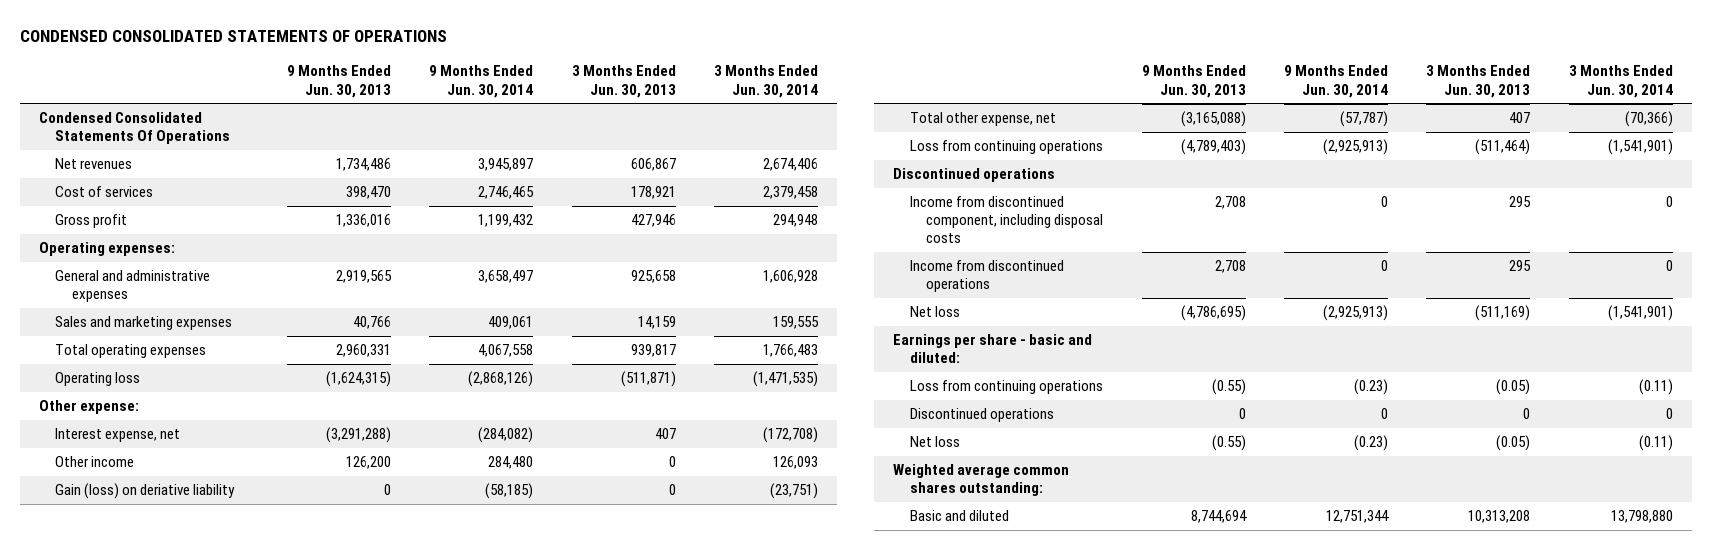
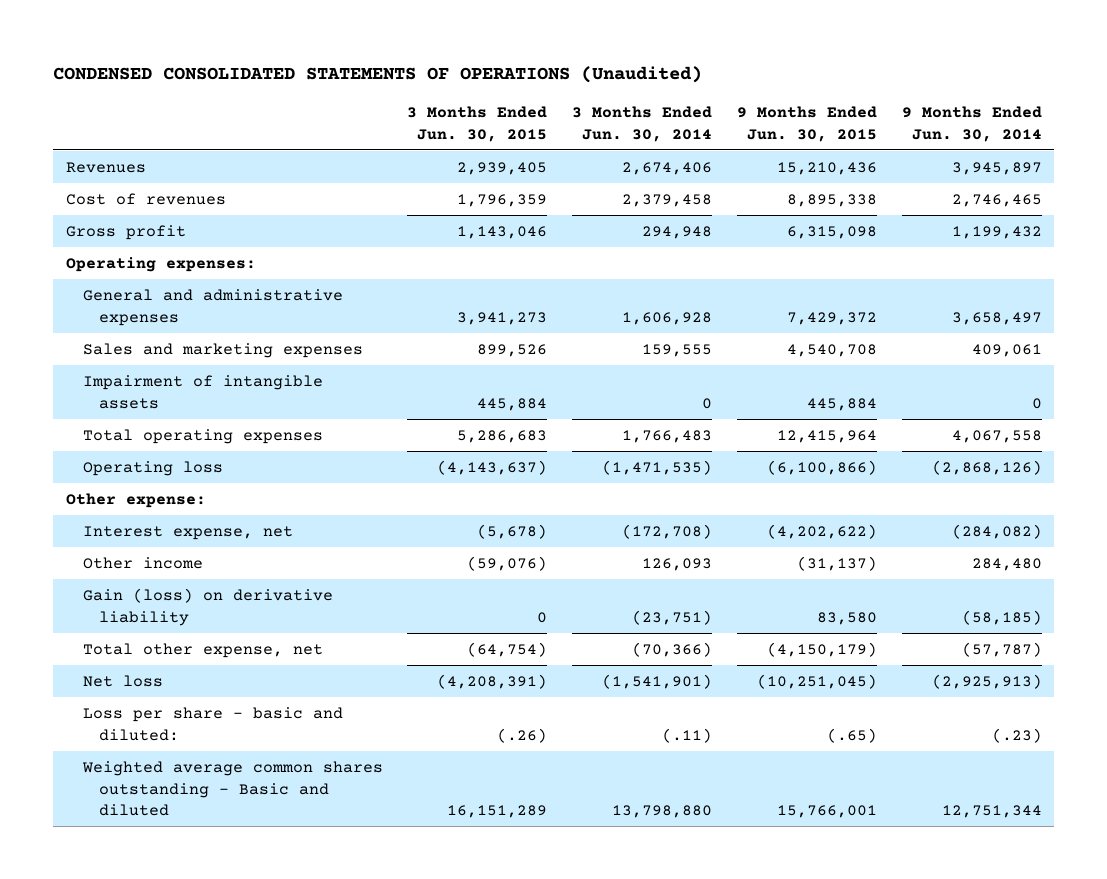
- CONDENSED CONSOLIDATED STATEMENTS OF OPERATIONS
+ CONDENSED CONSOLIDATED STATEMENTS OF OPERATIONS (Unaudited)
- | 9 Months Ended Jun. 30, 2013 | 9 Months Ended Jun. 30, 2014 | 3 Months Ended Jun. 30, 2013 | 3 Months Ended Jun. 30, 2014
+ | 3 Months Ended Jun. 30, 2015 | 3 Months Ended Jun. 30, 2014 | 9 Months Ended Jun. 30, 2015 | 9 Months Ended Jun. 30, 2014
- Condensed Consolidated Statements Of Operations
- Net revenues | 1,734,486 | 3,945,897 | 606,867 | 2,674,406
- Cost of services | 398,470 | 2,746,465 | 178,921 | 2,379,458
+ Revenues | 2,939,405 | 2,674,406 | 15,210,436 | 3,945,897
+ Cost of revenues | 1,796,359 | 2,379,458 | 8,895,338 | 2,746,465
+ Impairment of intangible assets | 445,884 | 0 | 445,884 | 0
- Gain (loss) on deriative liability | 0 | (58,185) | 0 | (23,751)
+ Gain (loss) on derivative liability | 0 | (23,751) | 83,580 | (58,185)
- Loss from continuing operations | (4,789,403) | (2,925,913) | (511,464) | (1,541,901)
- Discontinued operations
- Income from discontinued component, including disposal costs | 2,708 | 0 | 295 | 0
- Income from discontinued operations | 2,708 | 0 | 295 | 0
- Earnings per share - basic and diluted:
- Loss from continuing operations | (0.55) | (0.23) | (0.05) | (0.11)
- Discontinued operations | 0 | 0 | 0 | 0
- Net loss | (0.55) | (0.23) | (0.05) | (0.11)
- Weighted average common shares outstanding:
- Basic and diluted | 8,744,694 | 12,751,344 | 10,313,208 | 13,798,880
+ Loss per share - basic and diluted: | (.26) | (.11) | (.65) | (.23)
+ Weighted average common shares outstanding - Basic and diluted | 16,151,289 | 13,798,880 | 15,766,001 | 12,751,344

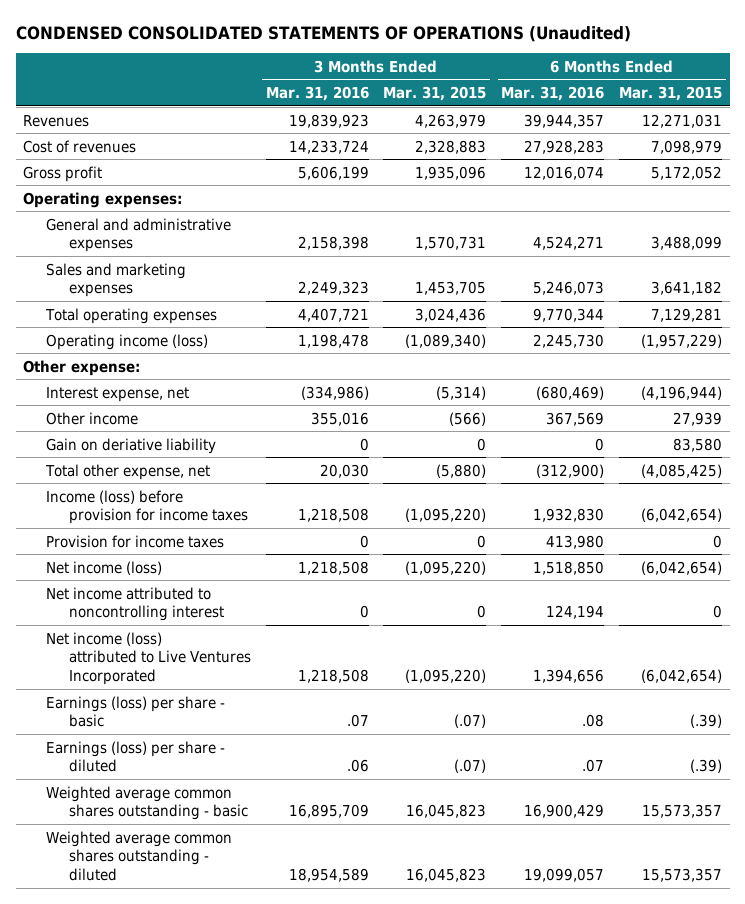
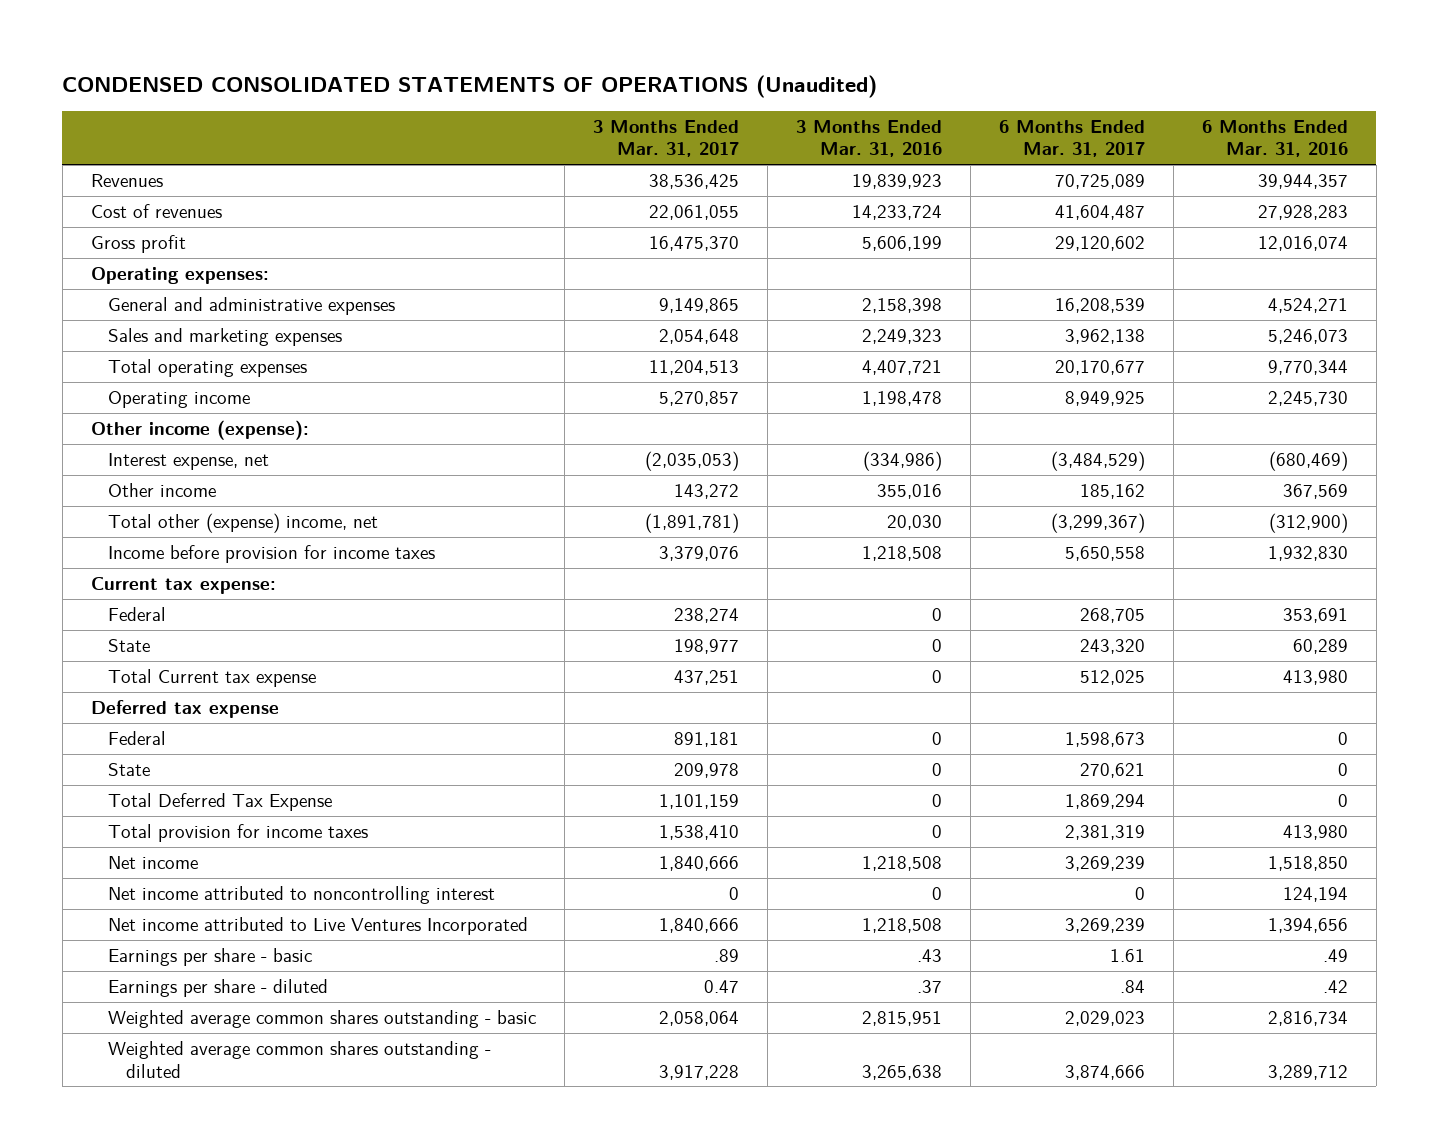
- | 3 Months Ended Mar. 31, 2016 | 3 Months Ended Mar. 31, 2015 | 6 Months Ended Mar. 31, 2016 | 6 Months Ended Mar. 31, 2015
+ | 3 Months Ended Mar. 31, 2017 | 3 Months Ended Mar. 31, 2016 | 6 Months Ended Mar. 31, 2017 | 6 Months Ended Mar. 31, 2016
- Operating income (loss) | 1,198,478 | (1,089,340) | 2,245,730 | (1,957,229)
- Other expense:
+ Operating income | 5,270,857 | 1,198,478 | 8,949,925 | 2,245,730
+ Other income (expense):
- Gain on deriative liability | 0 | 0 | 0 | 83,580
- Total other expense, net | 20,030 | (5,880) | (312,900) | (4,085,425)
- Income (loss) before provision for income taxes | 1,218,508 | (1,095,220) | 1,932,830 | (6,042,654)
- Provision for income taxes | 0 | 0 | 413,980 | 0
- Net income (loss) | 1,218,508 | (1,095,220) | 1,518,850 | (6,042,654)
+ Total other (expense) income, net | (1,891,781) | 20,030 | (3,299,367) | (312,900)
+ Income before provision for income taxes | 3,379,076 | 1,218,508 | 5,650,558 | 1,932,830
+ Current tax expense:
+ Federal | 238,274 | 0 | 268,705 | 353,691
+ State | 198,977 | 0 | 243,320 | 60,289
+ Total Current tax expense | 437,251 | 0 | 512,025 | 413,980
+ Deferred tax expense
+ Federal | 891,181 | 0 | 1,598,673 | 0
+ State | 209,978 | 0 | 270,621 | 0
+ Total Deferred Tax Expense | 1,101,159 | 0 | 1,869,294 | 0
+ Total provision for income taxes | 1,538,410 | 0 | 2,381,319 | 413,980
+ Net income | 1,840,666 | 1,218,508 | 3,269,239 | 1,518,850
- Net income (loss) attributed to Live Ventures Incorporated | 1,218,508 | (1,095,220) | 1,394,656 | (6,042,654)
- Earnings (loss) per share - basic | .07 | (.07) | .08 | (.39)
- Earnings (loss) per share - diluted | .06 | (.07) | .07 | (.39)
- Weighted average common shares outstanding - basic | 16,895,709 | 16,045,823 | 16,900,429 | 15,573,357
- Weighted average common shares outstanding - diluted | 18,954,589 | 16,045,823 | 19,099,057 | 15,573,357
+ Net income attributed to Live Ventures Incorporated | 1,840,666 | 1,218,508 | 3,269,239 | 1,394,656
+ Earnings per share - basic | .89 | .43 | 1.61 | .49
+ Earnings per share - diluted | 0.47 | .37 | .84 | .42
+ Weighted average common shares outstanding - basic | 2,058,064 | 2,815,951 | 2,029,023 | 2,816,734
+ Weighted average common shares outstanding - diluted | 3,917,228 | 3,265,638 | 3,874,666 | 3,289,712

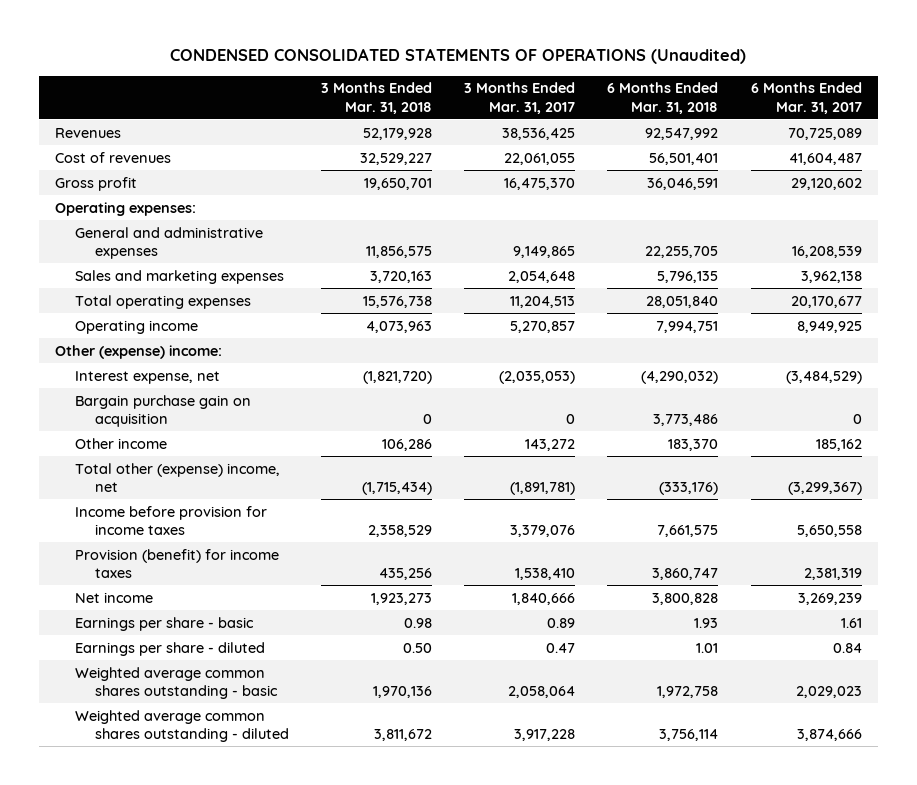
- | 3 Months Ended Mar. 31, 2017 | 3 Months Ended Mar. 31, 2016 | 6 Months Ended Mar. 31, 2017 | 6 Months Ended Mar. 31, 2016
+ | 3 Months Ended Mar. 31, 2018 | 3 Months Ended Mar. 31, 2017 | 6 Months Ended Mar. 31, 2018 | 6 Months Ended Mar. 31, 2017
- Other income (expense):
+ Other (expense) income:
+ Bargain purchase gain on acquisition | 0 | 0 | 3,773,486 | 0
- Current tax expense:
- Federal | 238,274 | 0 | 268,705 | 353,691
- State | 198,977 | 0 | 243,320 | 60,289
- Total Current tax expense | 437,251 | 0 | 512,025 | 413,980
- Deferred tax expense
- Federal | 891,181 | 0 | 1,598,673 | 0
- State | 209,978 | 0 | 270,621 | 0
- Total Deferred Tax Expense | 1,101,159 | 0 | 1,869,294 | 0
- Total provision for income taxes | 1,538,410 | 0 | 2,381,319 | 413,980
+ Provision (benefit) for income taxes | 435,256 | 1,538,410 | 3,860,747 | 2,381,319
- Net income attributed to noncontrolling interest | 0 | 0 | 0 | 124,194
- Net income attributed to Live Ventures Incorporated | 1,840,666 | 1,218,508 | 3,269,239 | 1,394,656
- Earnings per share - basic | .89 | .43 | 1.61 | .49
- Earnings per share - diluted | 0.47 | .37 | .84 | .42
+ Earnings per share - basic | 0.98 | 0.89 | 1.93 | 1.61
+ Earnings per share - diluted | 0.50 | 0.47 | 1.01 | 0.84

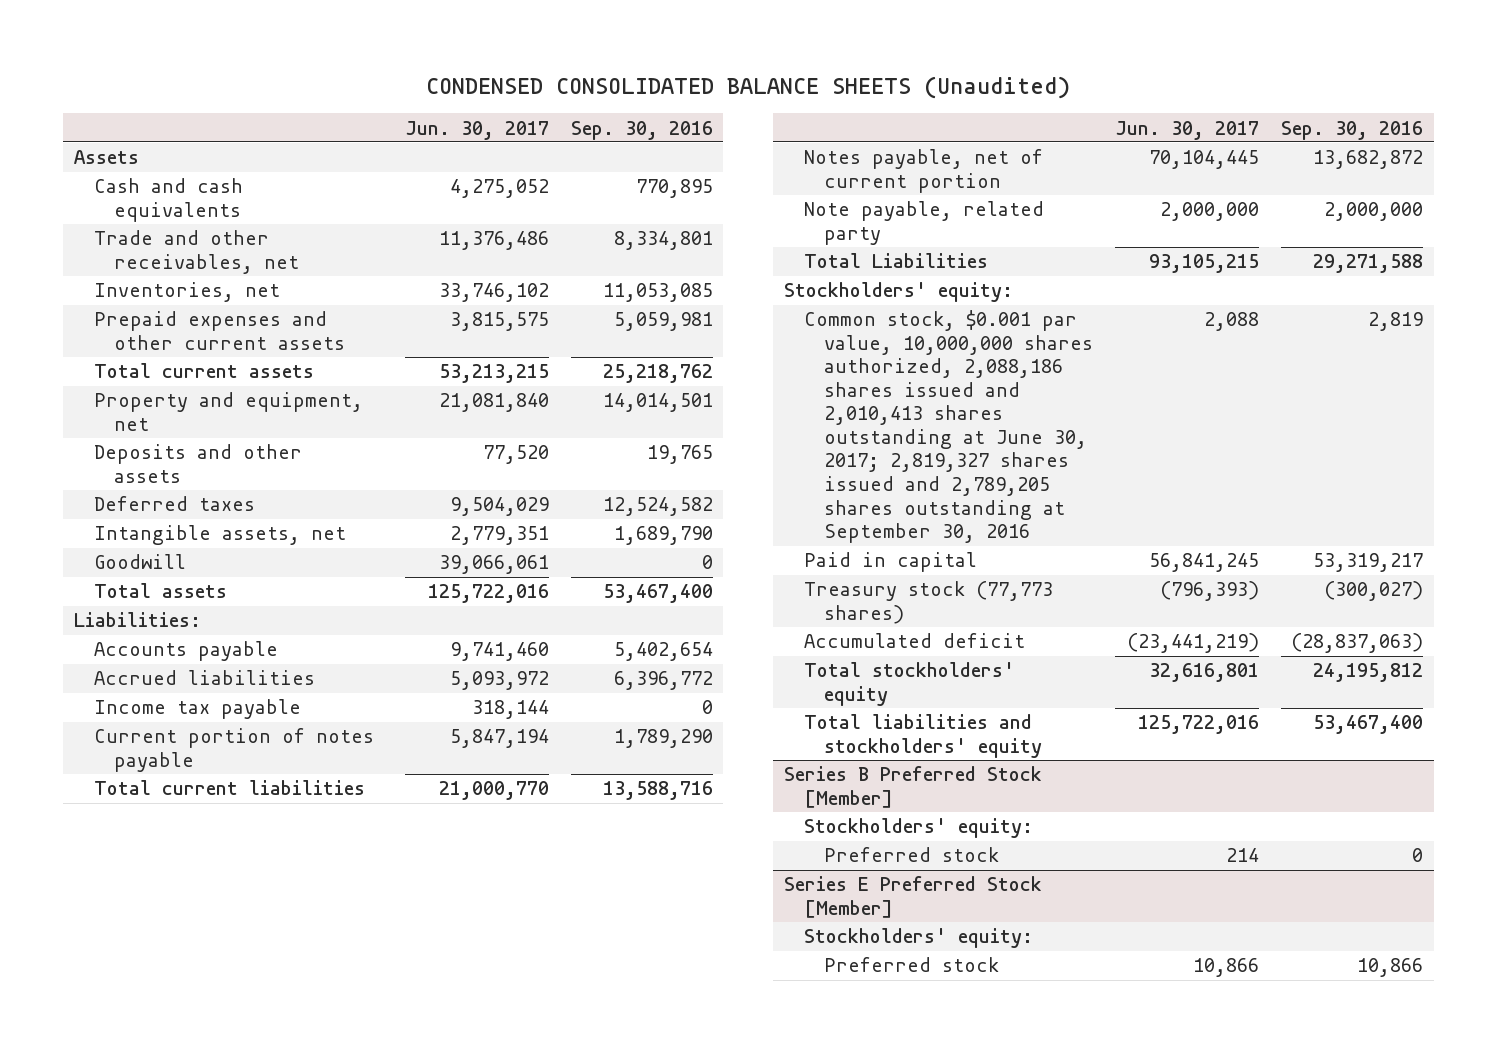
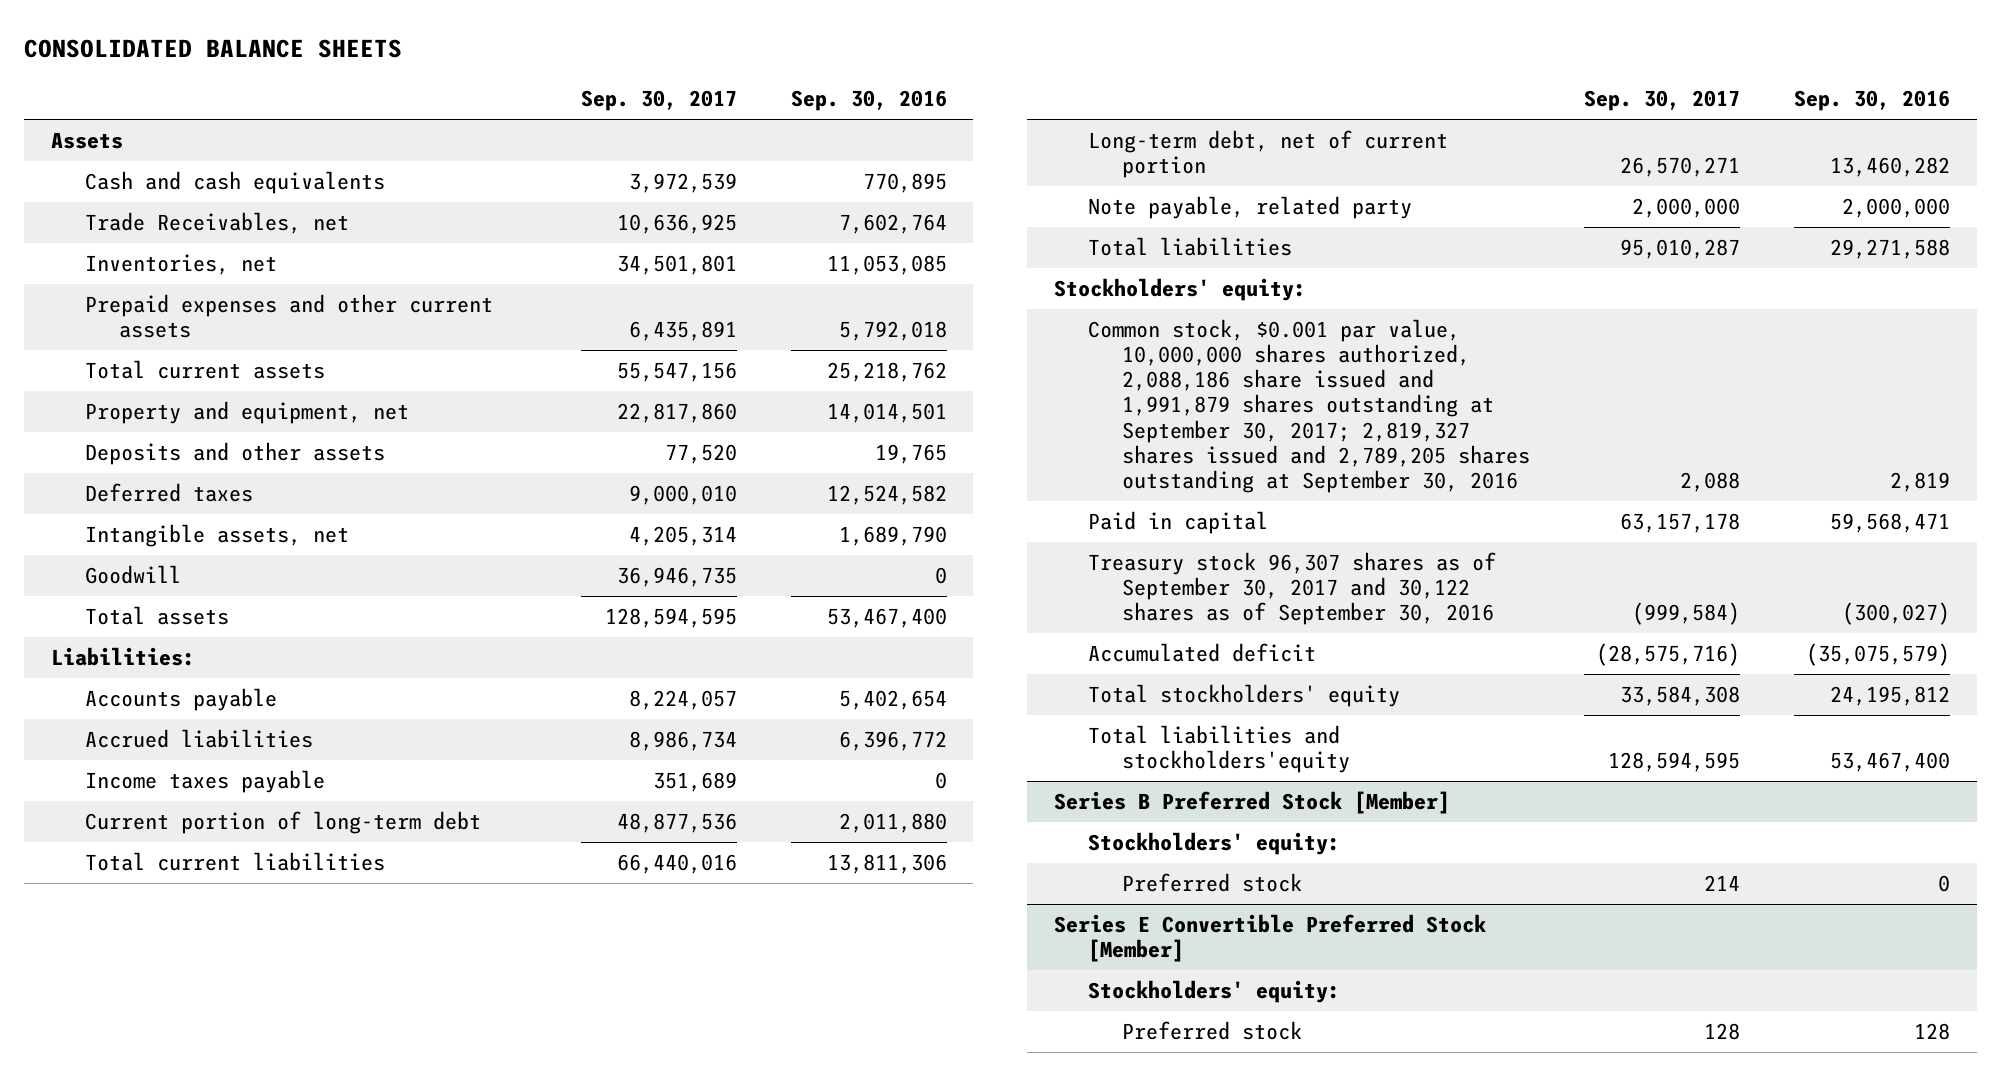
- CONDENSED CONSOLIDATED BALANCE SHEETS (Unaudited)
+ CONSOLIDATED BALANCE SHEETS
- | Jun. 30, 2017 | Sep. 30, 2016
+ | Sep. 30, 2017 | Sep. 30, 2016
- Trade and other receivables, net | 11,376,486 | 8,334,801
+ Trade Receivables, net | 10,636,925 | 7,602,764
- Prepaid expenses and other current assets | 3,815,575 | 5,059,981
+ Prepaid expenses and other current assets | 6,435,891 | 5,792,018
- Income tax payable | 318,144 | 0
- Current portion of notes payable | 5,847,194 | 1,789,290
- Total current liabilities | 21,000,770 | 13,588,716
- Notes payable, net of current portion | 70,104,445 | 13,682,872
+ Income taxes payable | 351,689 | 0
+ Current portion of long-term debt | 48,877,536 | 2,011,880
+ Total current liabilities | 66,440,016 | 13,811,306
+ Long-term debt, net of current portion | 26,570,271 | 13,460,282
- Total Liabilities | 93,105,215 | 29,271,588
+ Total liabilities | 95,010,287 | 29,271,588
- Common stock, $0.001 par value, 10,000,000 shares authorized, 2,088,186 shares issued and 2,010,413 shares outstanding at June 30, 2017; 2,819,327 shares issued and 2,789,205 shares outstanding at September 30, 2016 | 2,088 | 2,819
- Paid in capital | 56,841,245 | 53,319,217
- Treasury stock (77,773 shares) | (796,393) | (300,027)
- Accumulated deficit | (23,441,219) | (28,837,063)
+ Common stock, $0.001 par value, 10,000,000 shares authorized, 2,088,186 share issued and 1,991,879 shares outstanding at September 30, 2017; 2,819,327 shares issued and 2,789,205 shares outstanding at September 30, 2016 | 2,088 | 2,819
+ Paid in capital | 63,157,178 | 59,568,471
+ Treasury stock 96,307 shares as of September 30, 2017 and 30,122 shares as of September 30, 2016 | (999,584) | (300,027)
+ Accumulated deficit | (28,575,716) | (35,075,579)
- Total liabilities and stockholders' equity | 125,722,016 | 53,467,400
+ Total liabilities and stockholders'equity | 128,594,595 | 53,467,400
- Series E Preferred Stock [Member]
+ Series E Convertible Preferred Stock [Member]
- Preferred stock | 10,866 | 10,866
+ Preferred stock | 128 | 128

